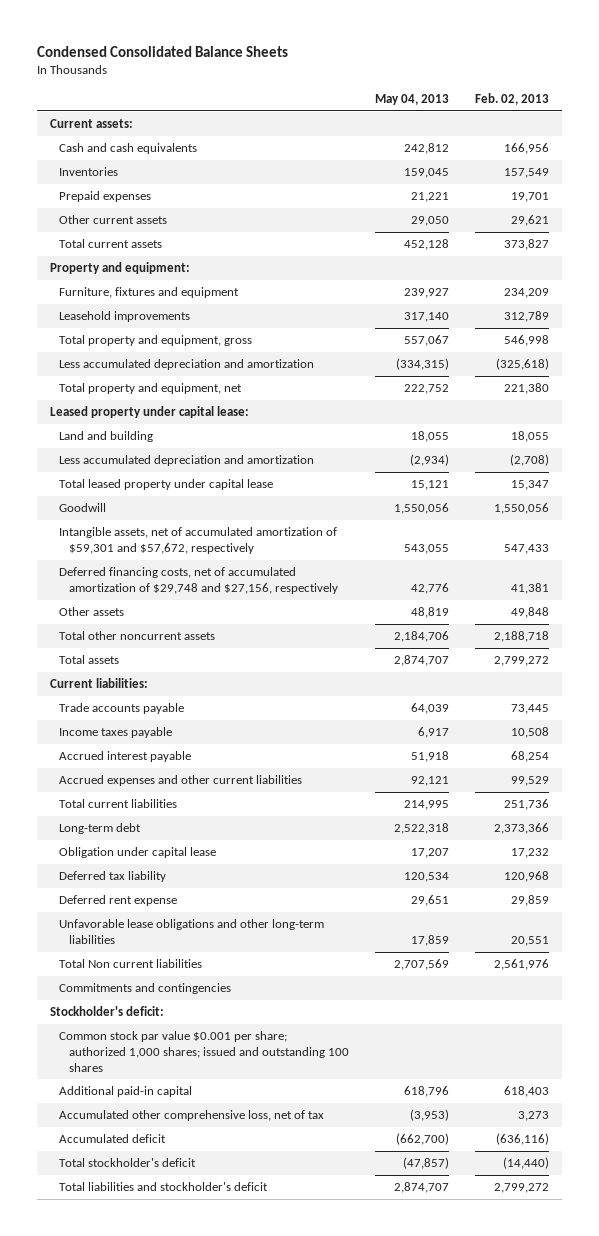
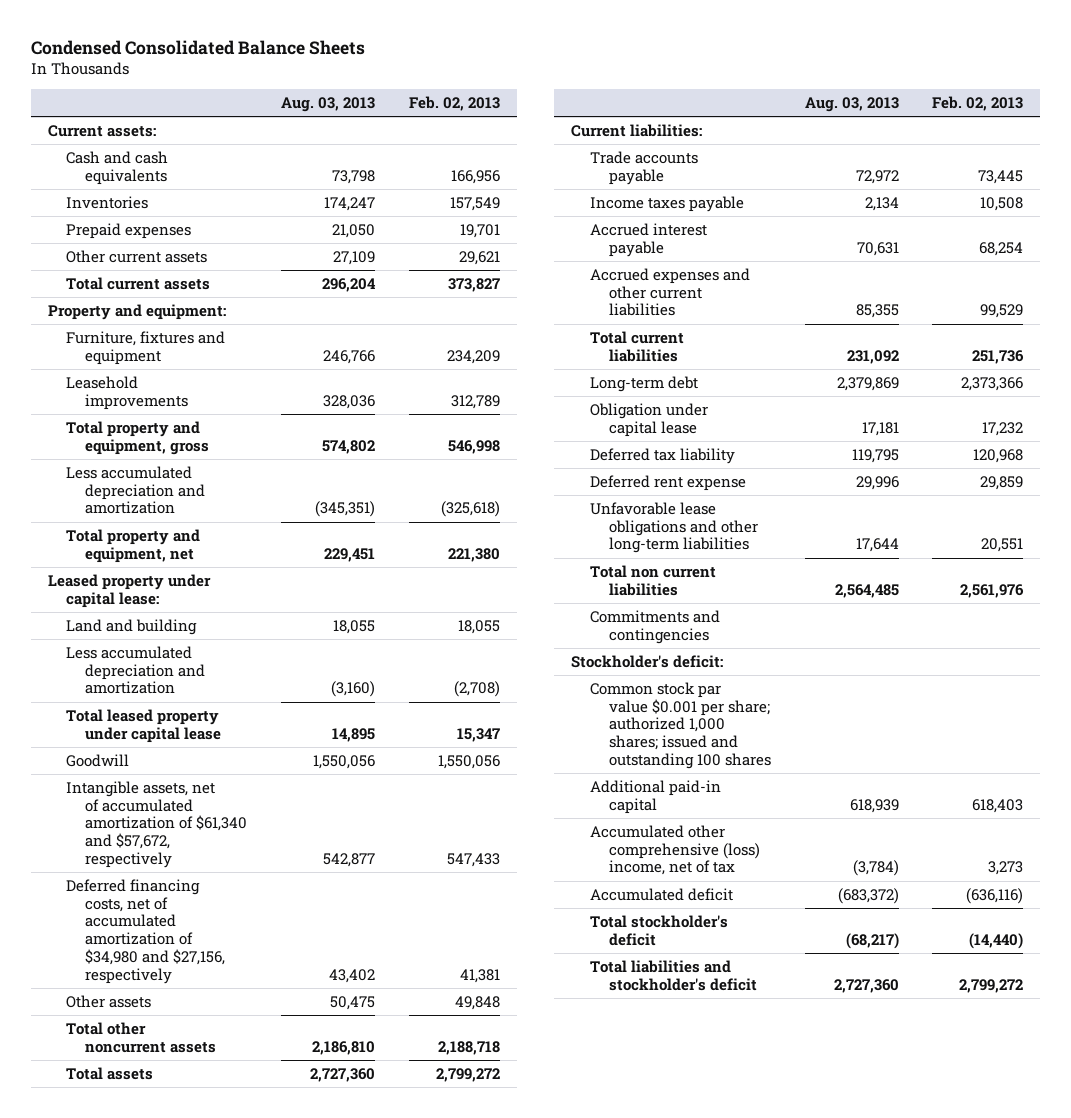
- | May 04, 2013 | Feb. 02, 2013
+ | Aug. 03, 2013 | Feb. 02, 2013
- Intangible assets, net of accumulated amortization of $59,301 and $57,672, respectively | 543,055 | 547,433
- Deferred financing costs, net of accumulated amortization of $29,748 and $27,156, respectively | 42,776 | 41,381
+ Intangible assets, net of accumulated amortization of $61,340 and $57,672, respectively | 542,877 | 547,433
+ Deferred financing costs, net of accumulated amortization of $34,980 and $27,156, respectively | 43,402 | 41,381
- Total Non current liabilities | 2,707,569 | 2,561,976
+ Total non current liabilities | 2,564,485 | 2,561,976
- Accumulated other comprehensive loss, net of tax | (3,953) | 3,273
+ Accumulated other comprehensive (loss) income, net of tax | (3,784) | 3,273

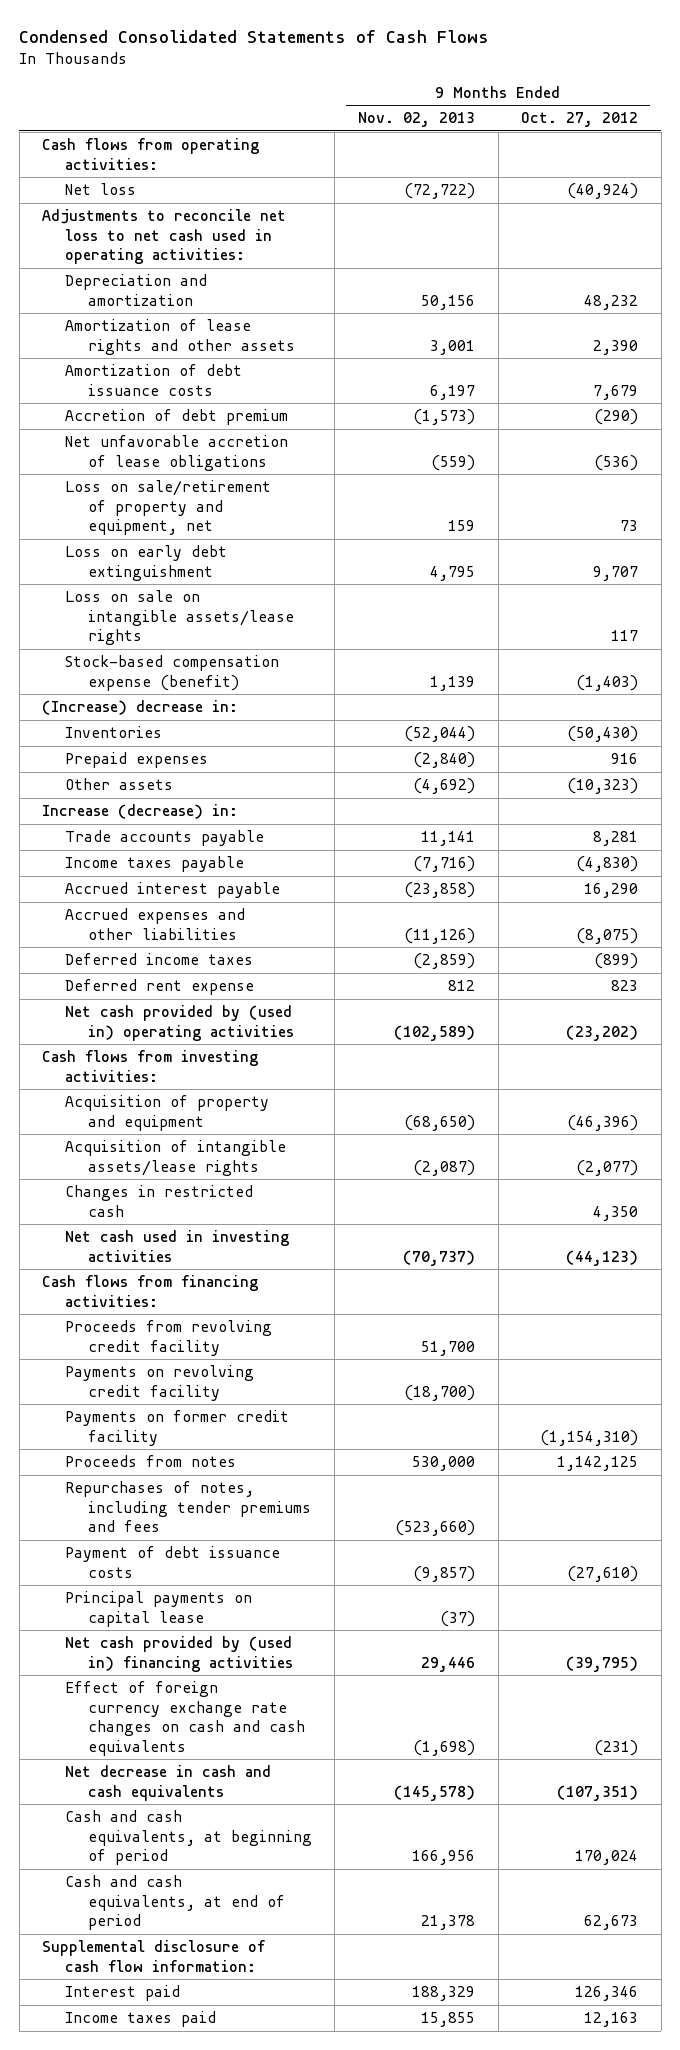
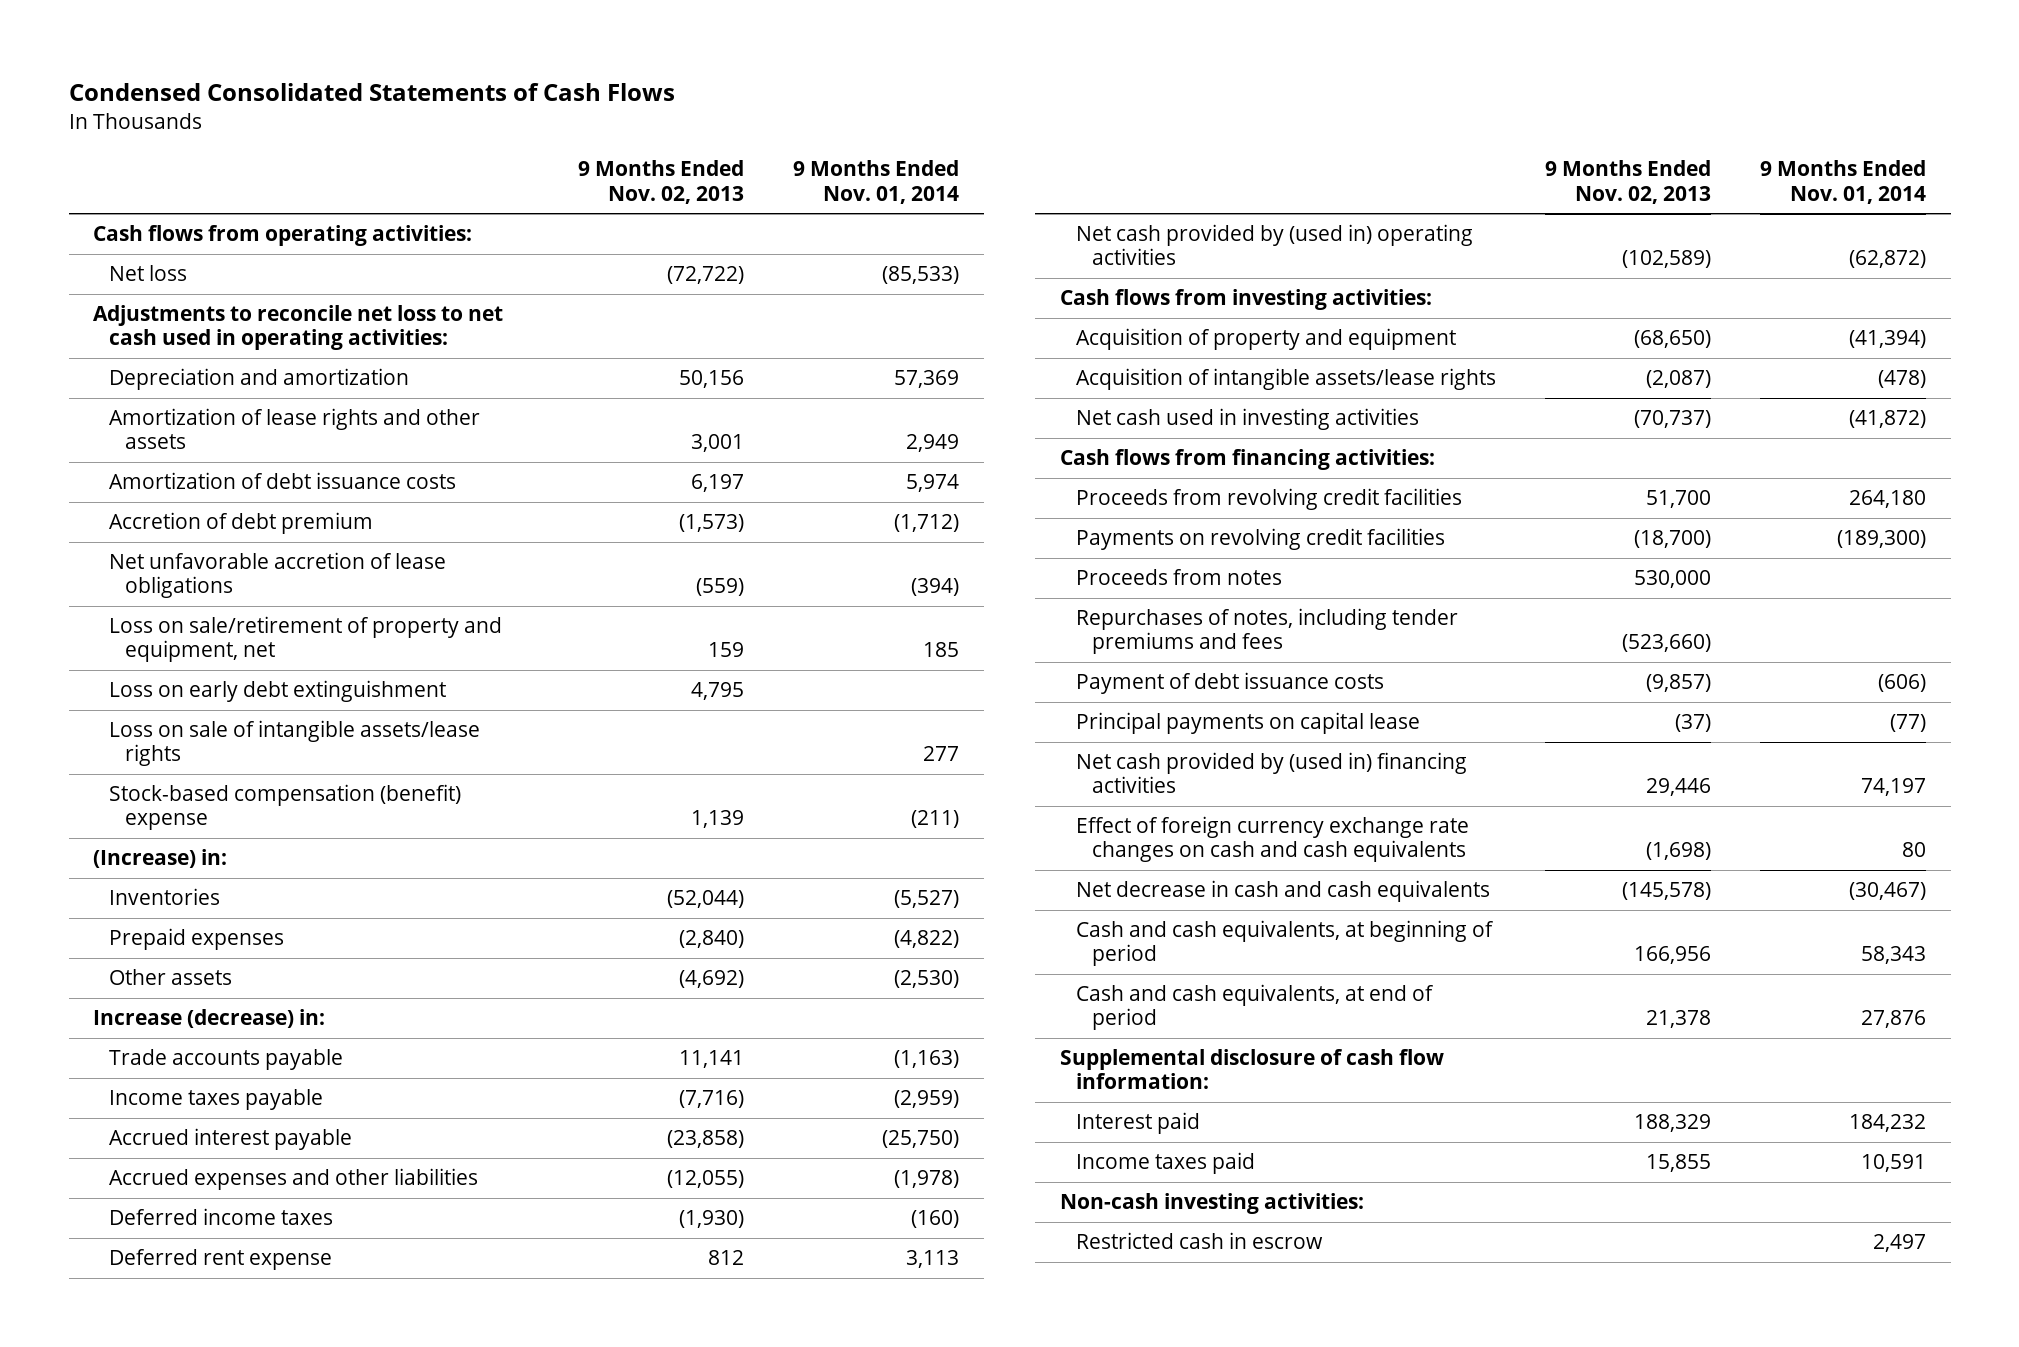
- | 9 Months Ended Nov. 02, 2013 | 9 Months Ended Oct. 27, 2012
+ | 9 Months Ended Nov. 02, 2013 | 9 Months Ended Nov. 01, 2014
- Loss on sale on intangible assets/lease rights | | 117
- Stock-based compensation expense (benefit) | 1,139 | (1,403)
- (Increase) decrease in:
+ Loss on sale of intangible assets/lease rights | | 277
+ Stock-based compensation (benefit) expense | 1,139 | (211)
+ (Increase) in:
- Accrued expenses and other liabilities | (11,126) | (8,075)
- Deferred income taxes | (2,859) | (899)
+ Accrued expenses and other liabilities | (12,055) | (1,978)
+ Deferred income taxes | (1,930) | (160)
- Changes in restricted cash | | 4,350
- Proceeds from revolving credit facility | 51,700 |
- Payments on revolving credit facility | (18,700) |
- Payments on former credit facility | | (1,154,310)
+ Proceeds from revolving credit facilities | 51,700 | 264,180
+ Payments on revolving credit facilities | (18,700) | (189,300)
+ Non-cash investing activities:
+ Restricted cash in escrow | | 2,497

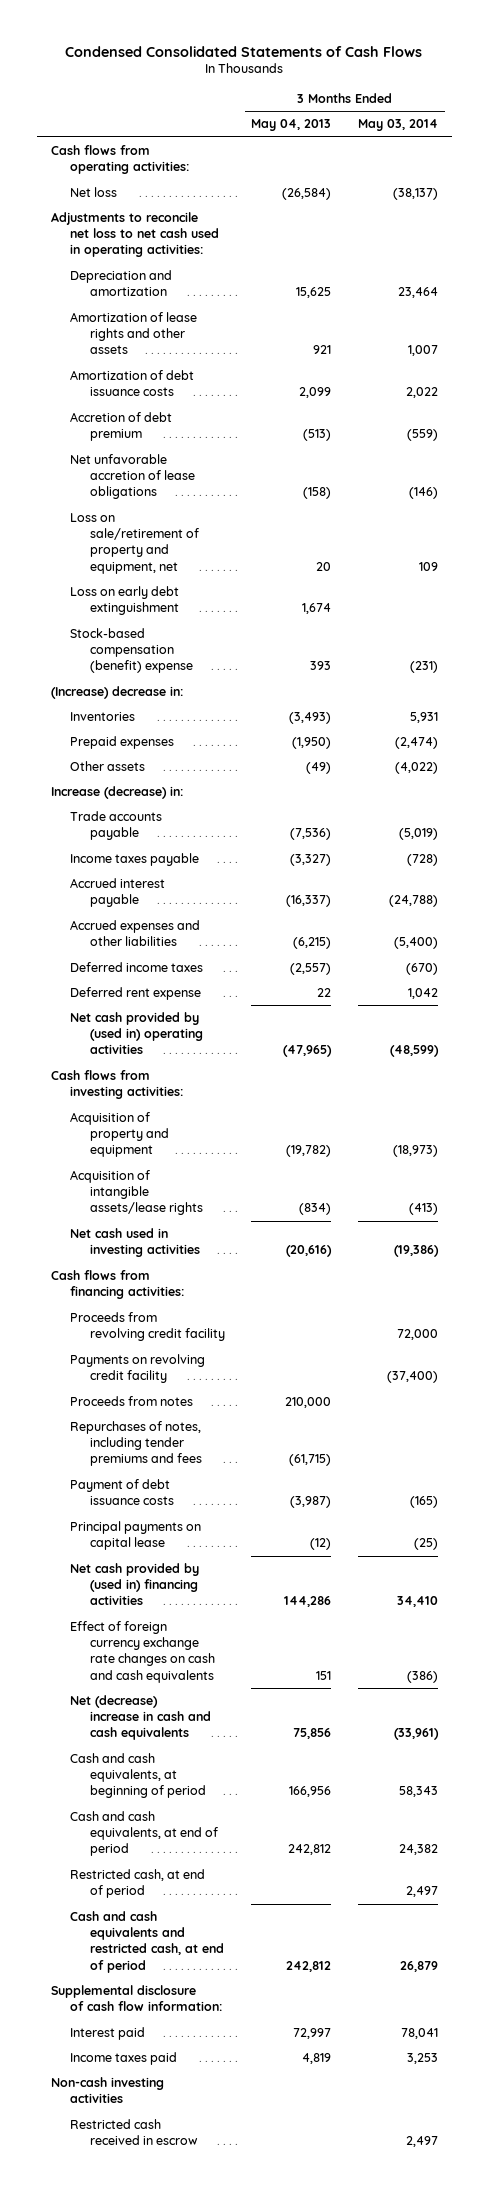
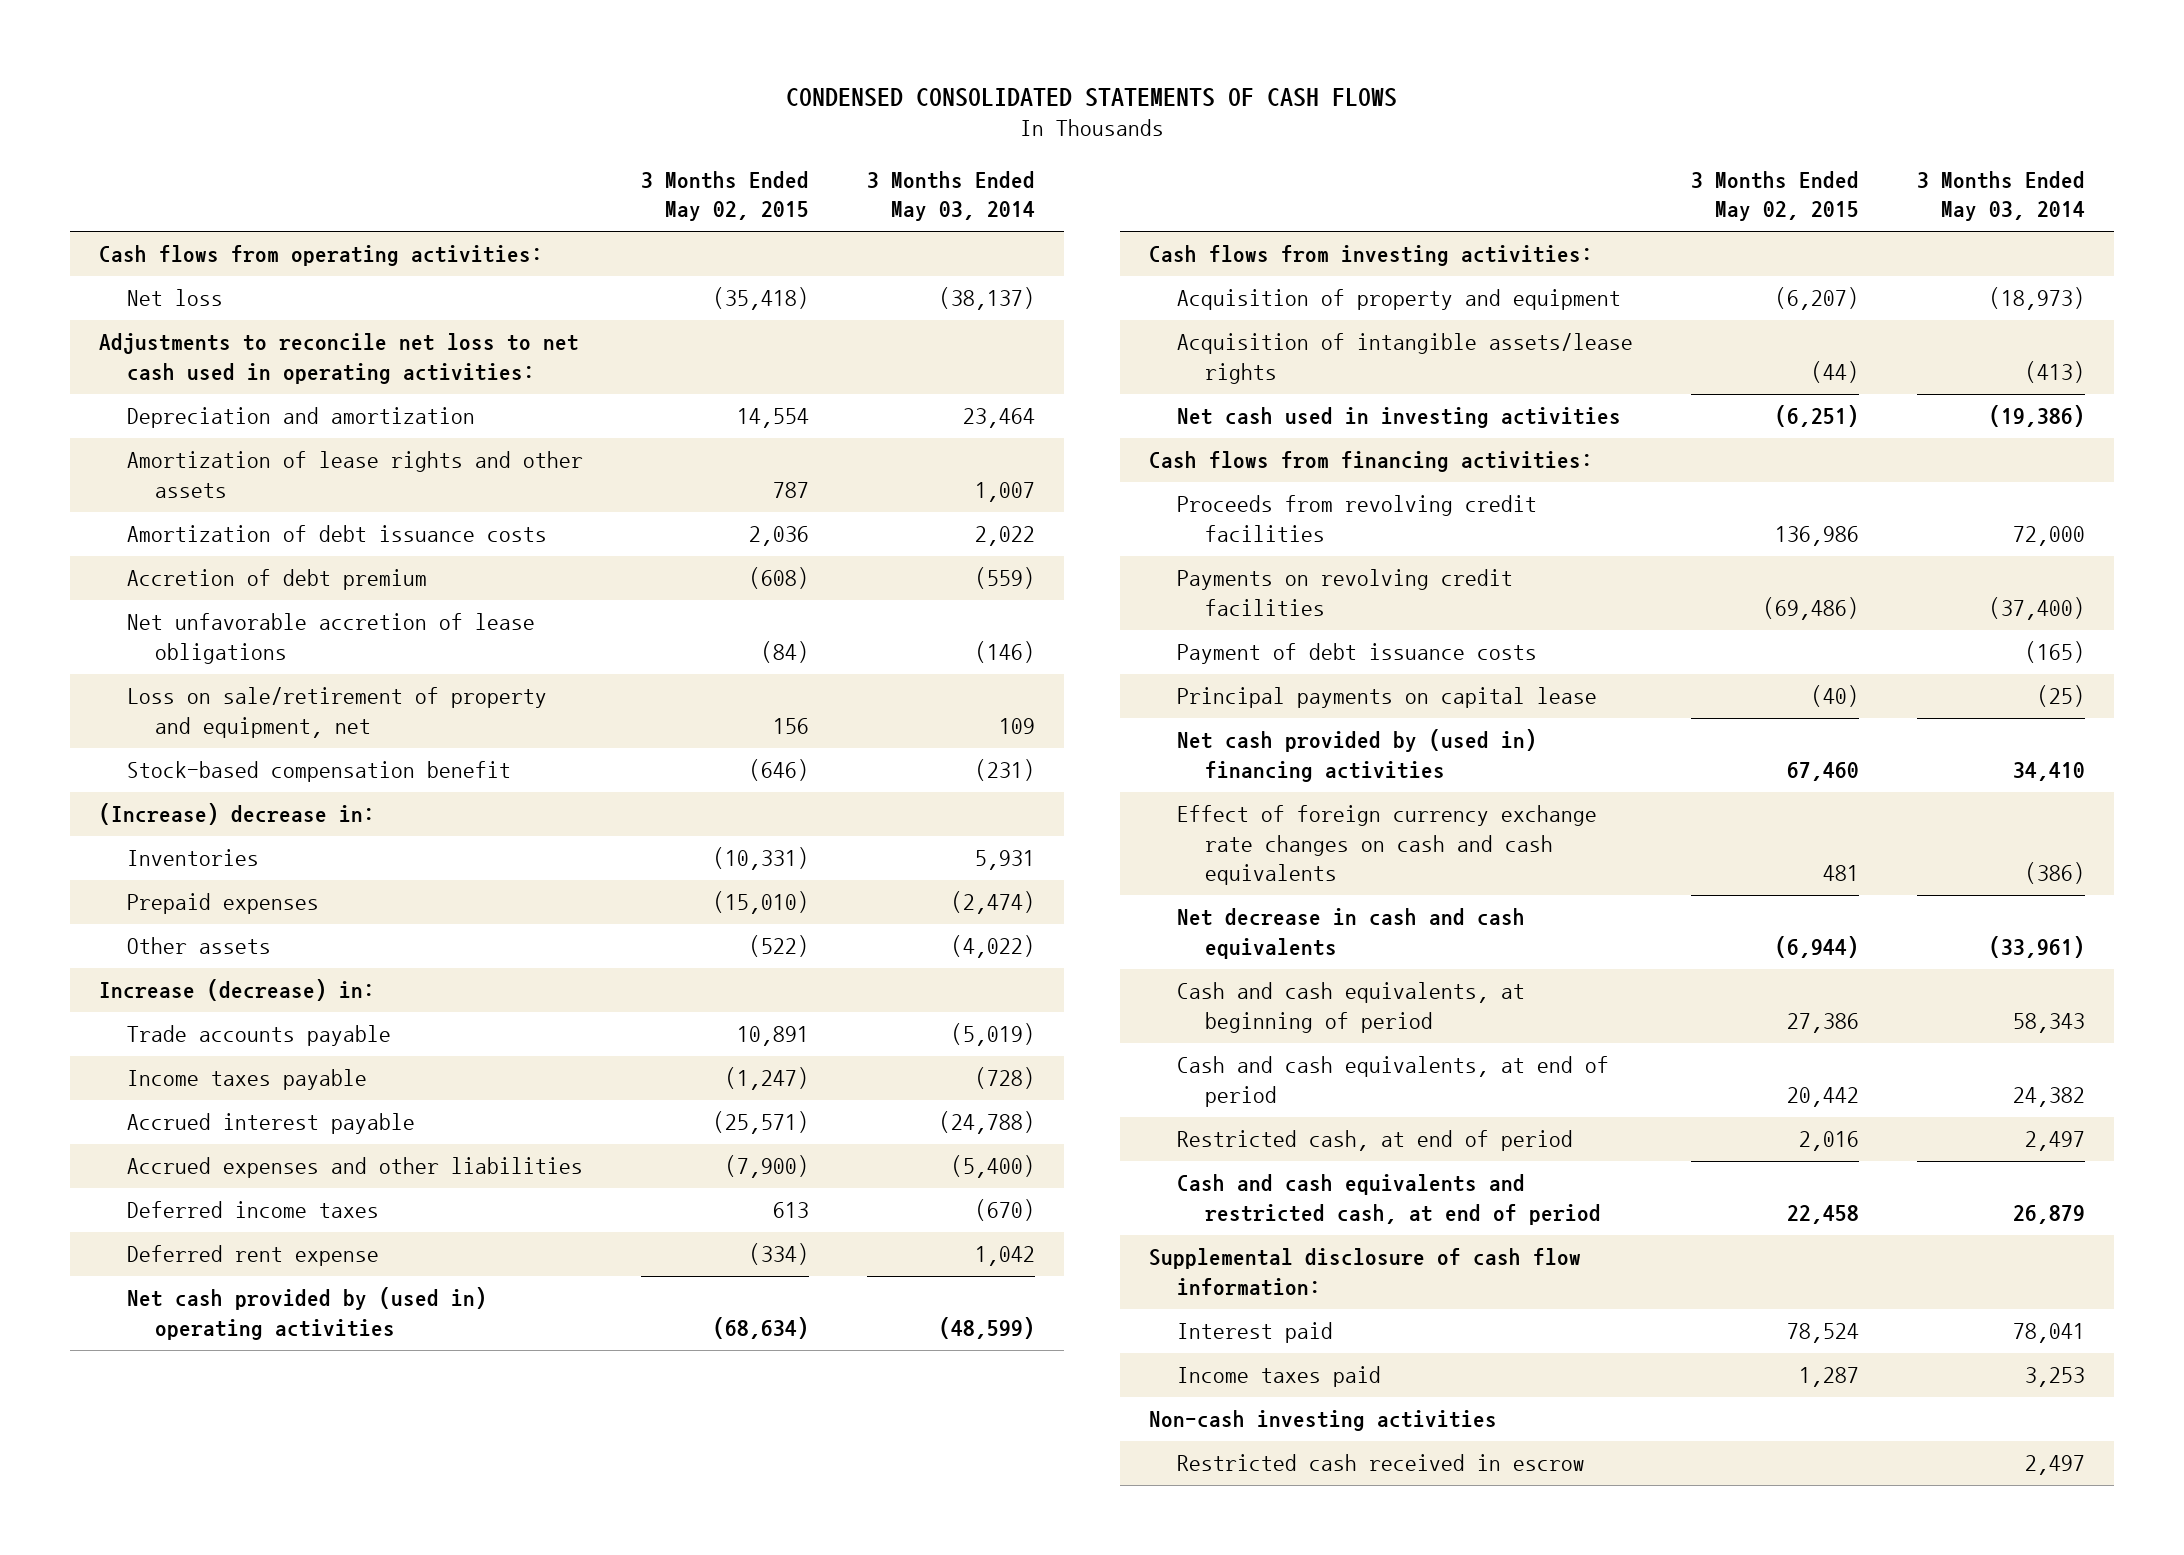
- Condensed Consolidated Statements of Cash Flows
+ CONDENSED CONSOLIDATED STATEMENTS OF CASH FLOWS
- | 3 Months Ended May 04, 2013 | 3 Months Ended May 03, 2014
+ | 3 Months Ended May 02, 2015 | 3 Months Ended May 03, 2014
- Loss on early debt extinguishment | 1,674 |
- Stock-based compensation (benefit) expense | 393 | (231)
+ Stock-based compensation benefit | (646) | (231)
- Proceeds from revolving credit facility | | 72,000
- Payments on revolving credit facility | | (37,400)
- Proceeds from notes | 210,000 |
- Repurchases of notes, including tender premiums and fees | (61,715) |
+ Proceeds from revolving credit facilities | 136,986 | 72,000
+ Payments on revolving credit facilities | (69,486) | (37,400)
- Net (decrease) increase in cash and cash equivalents | 75,856 | (33,961)
+ Net decrease in cash and cash equivalents | (6,944) | (33,961)

